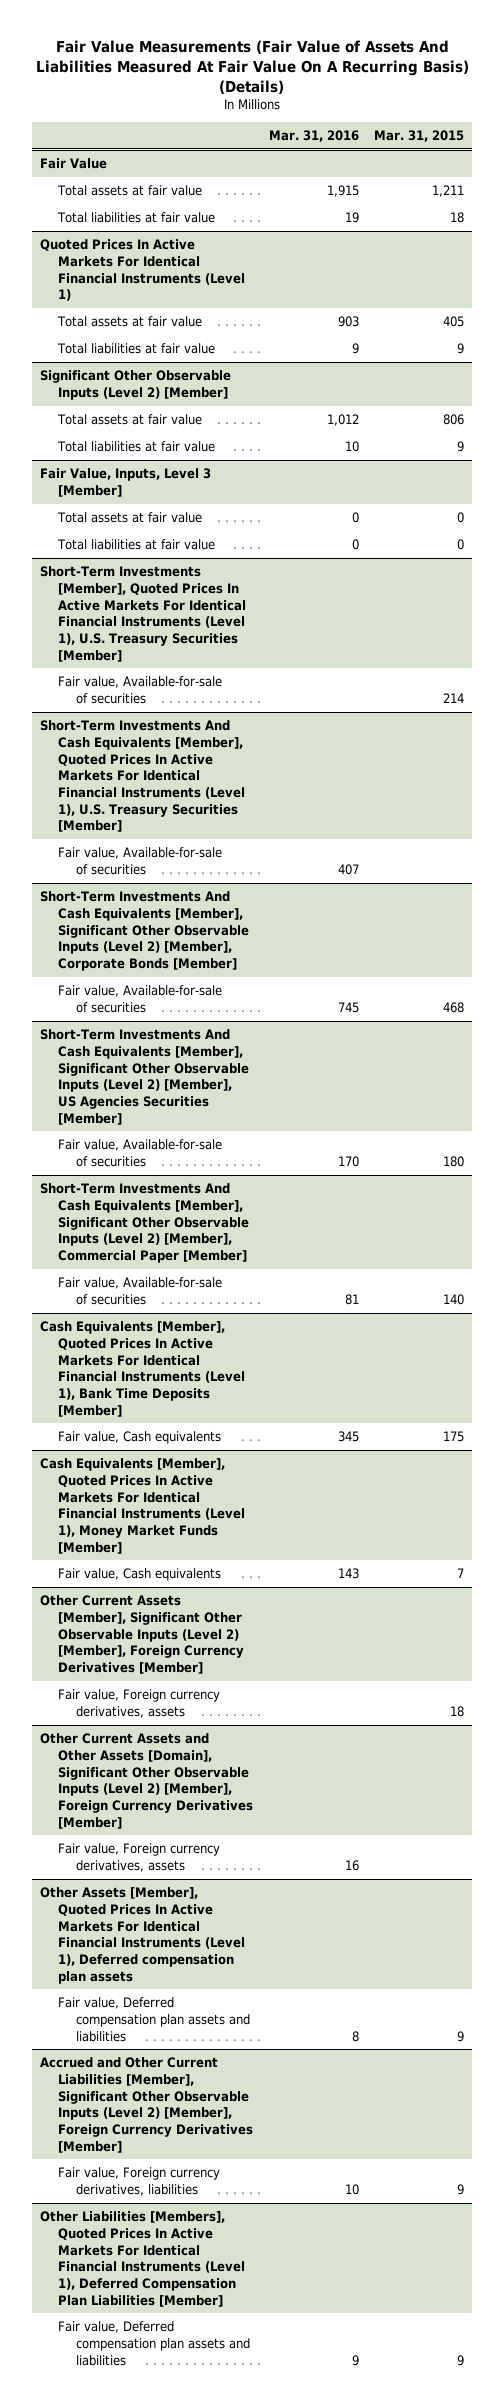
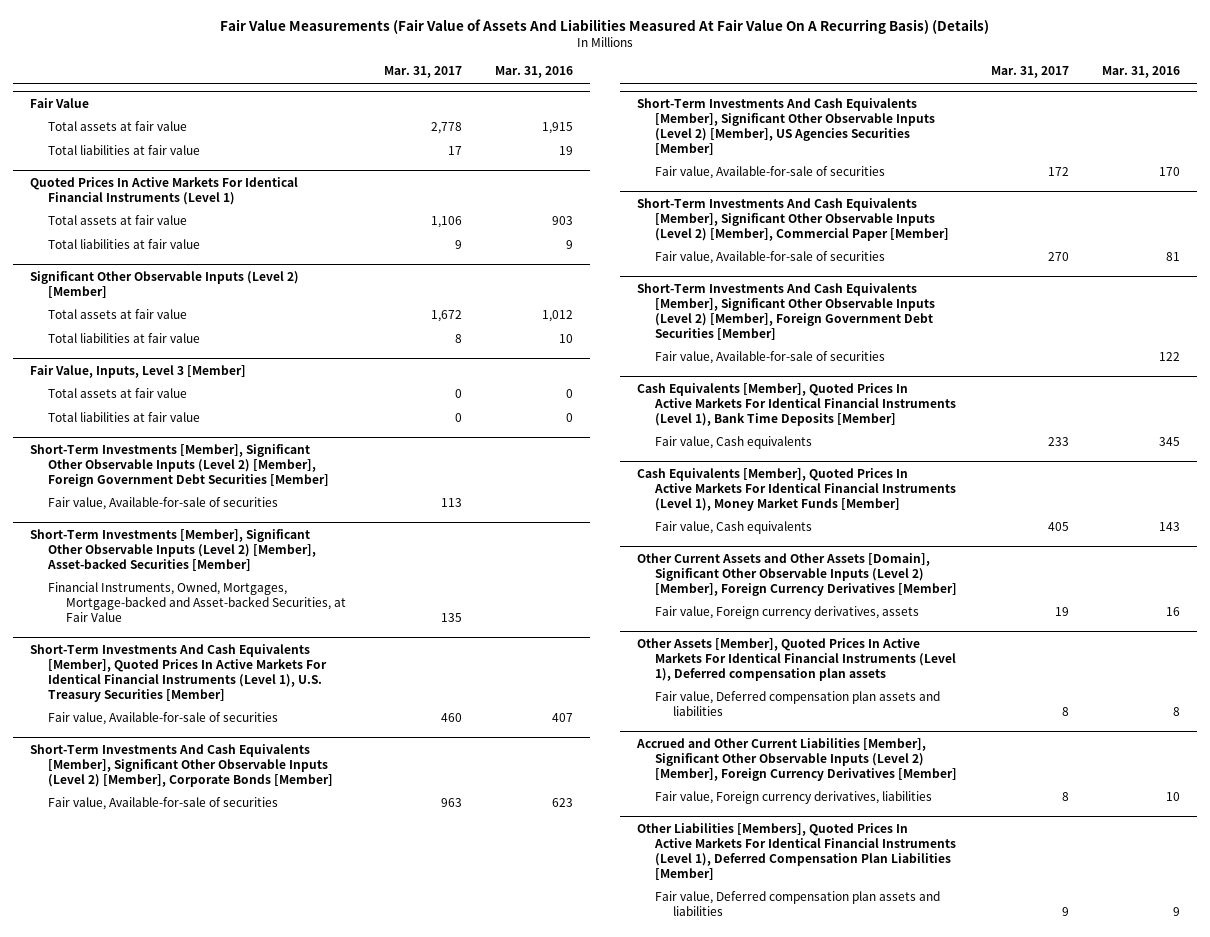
- | Mar. 31, 2016 | Mar. 31, 2015
+ | Mar. 31, 2017 | Mar. 31, 2016
- Short-Term Investments [Member], Quoted Prices In Active Markets For Identical Financial Instruments (Level 1), U.S. Treasury Securities [Member]
+ Short-Term Investments [Member], Significant Other Observable Inputs (Level 2) [Member], Foreign Government Debt Securities [Member]
+ Short-Term Investments [Member], Significant Other Observable Inputs (Level 2) [Member], Asset-backed Securities [Member]
+ Financial Instruments, Owned, Mortgages, Mortgage-backed and Asset-backed Securities, at Fair Value | 135 |
@ Short-Term Investments And Cash Equivalents [Member], Significant Other Observable Inputs (Level 2) [Member], Corporate Bonds [Member]
- Fair value, Available-for-sale of securities | 745 | 468
+ Fair value, Available-for-sale of securities | 963 | 623
+ Short-Term Investments And Cash Equivalents [Member], Significant Other Observable Inputs (Level 2) [Member], Foreign Government Debt Securities [Member]
+ Fair value, Available-for-sale of securities | | 122
- Other Current Assets [Member], Significant Other Observable Inputs (Level 2) [Member], Foreign Currency Derivatives [Member]
- Fair value, Foreign currency derivatives, assets | | 18

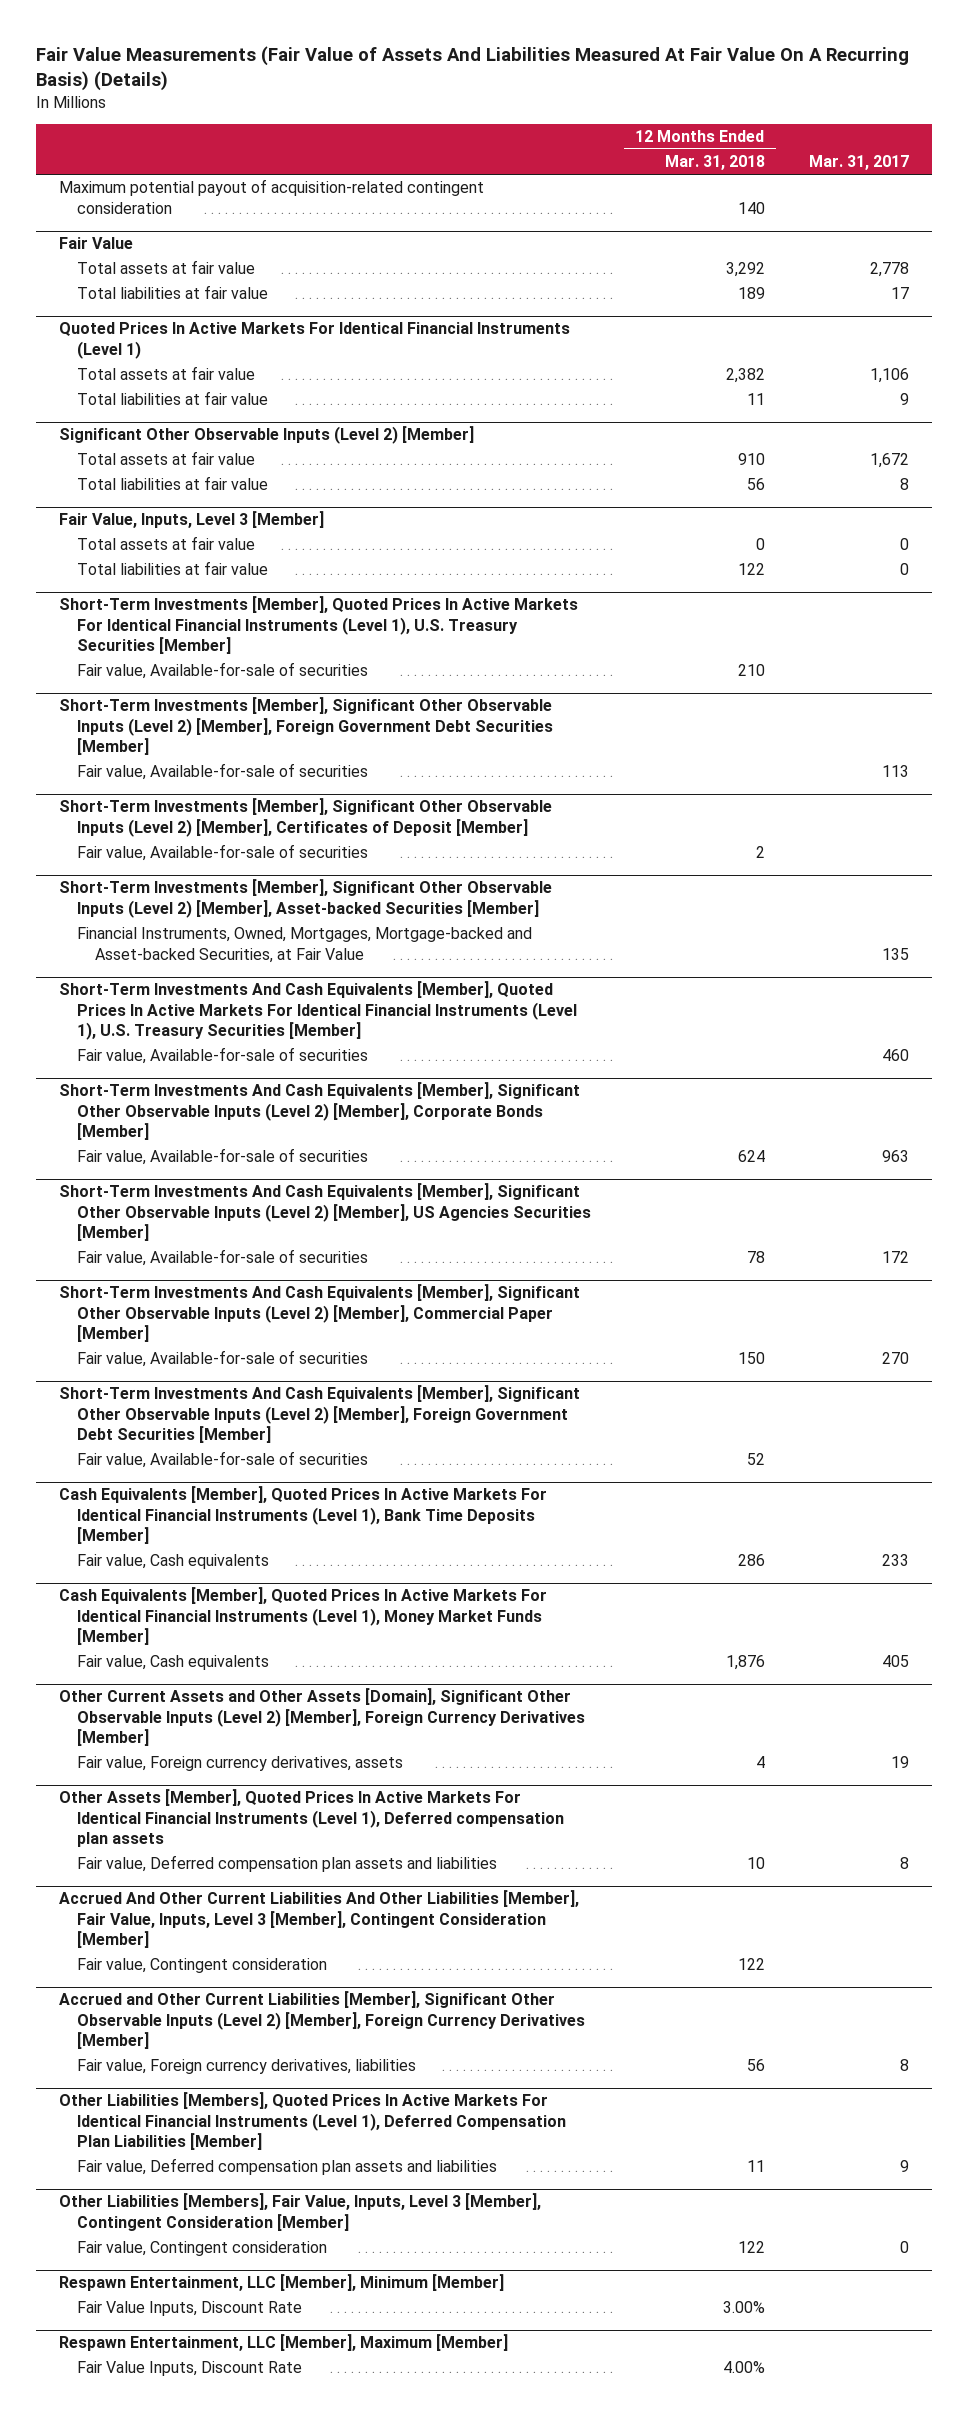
- | Mar. 31, 2017 | Mar. 31, 2016
+ | 12 Months Ended Mar. 31, 2018 | Mar. 31, 2017
+ Maximum potential payout of acquisition-related contingent consideration | 140 |
+ Short-Term Investments [Member], Quoted Prices In Active Markets For Identical Financial Instruments (Level 1), U.S. Treasury Securities [Member]
+ Fair value, Available-for-sale of securities | 210 |
+ Short-Term Investments [Member], Significant Other Observable Inputs (Level 2) [Member], Certificates of Deposit [Member]
+ Fair value, Available-for-sale of securities | 2 |
+ Accrued And Other Current Liabilities And Other Liabilities [Member], Fair Value, Inputs, Level 3 [Member], Contingent Consideration [Member]
+ Fair value, Contingent consideration | 122 |
+ Other Liabilities [Members], Fair Value, Inputs, Level 3 [Member], Contingent Consideration [Member]
+ Fair value, Contingent consideration | 122 | 0
+ Respawn Entertainment, LLC [Member], Minimum [Member]
+ Fair Value Inputs, Discount Rate | 3.00% |
+ Respawn Entertainment, LLC [Member], Maximum [Member]
+ Fair Value Inputs, Discount Rate | 4.00% |

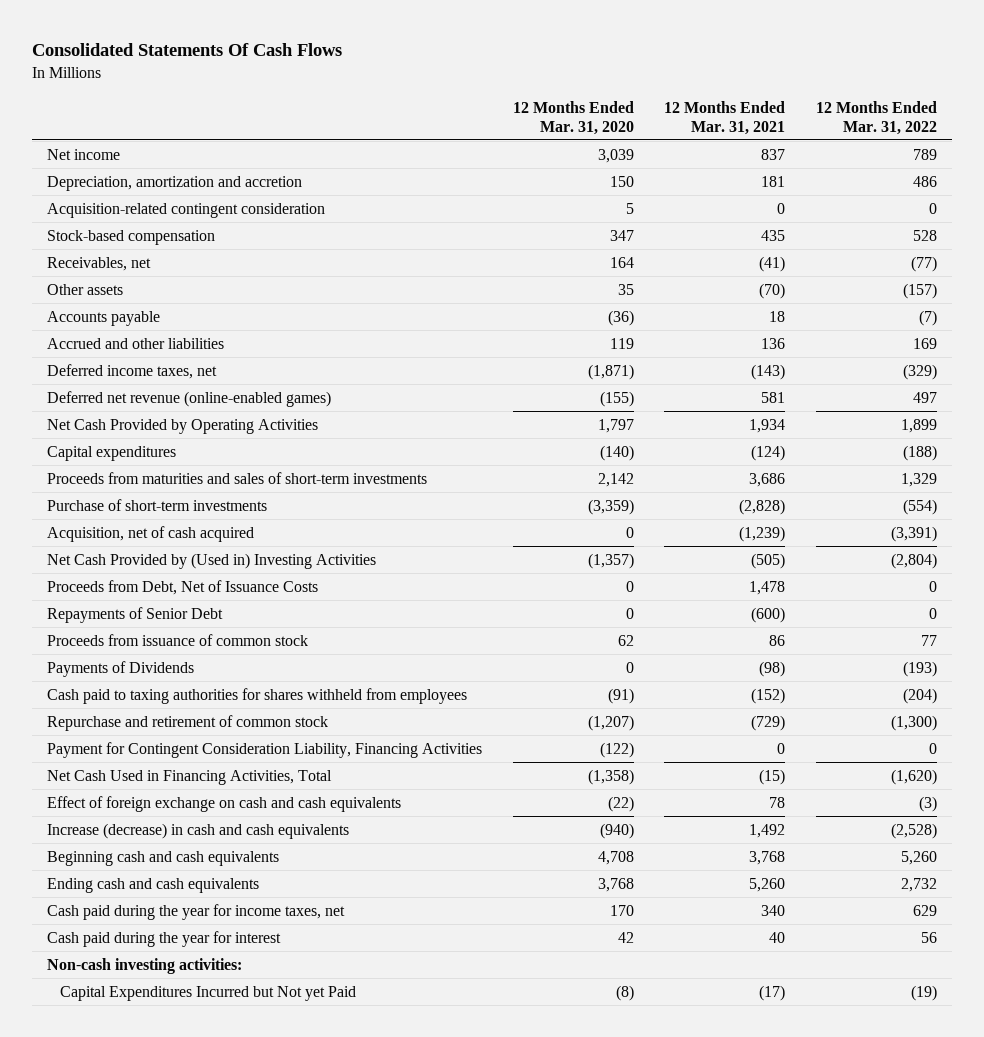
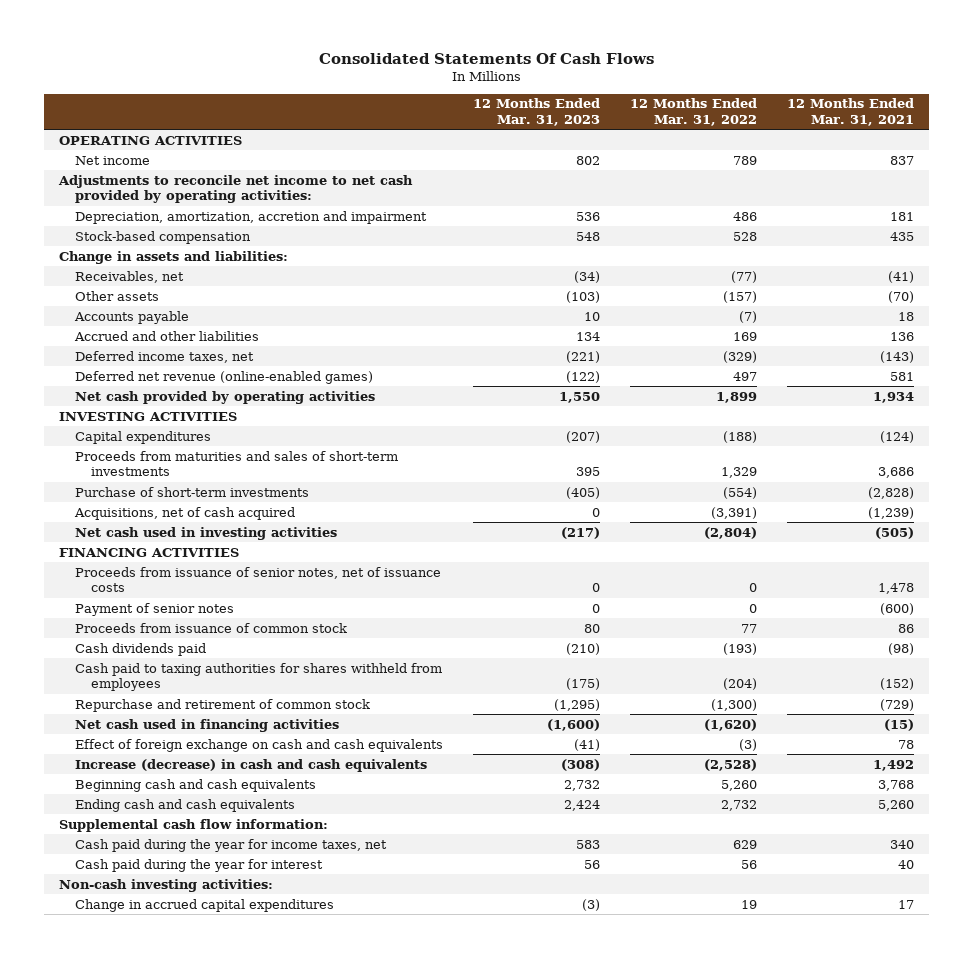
- | 12 Months Ended Mar. 31, 2020 | 12 Months Ended Mar. 31, 2021 | 12 Months Ended Mar. 31, 2022
+ | 12 Months Ended Mar. 31, 2023 | 12 Months Ended Mar. 31, 2022 | 12 Months Ended Mar. 31, 2021
+ OPERATING ACTIVITIES
- Depreciation, amortization and accretion | 150 | 181 | 486
- Acquisition-related contingent consideration | 5 | 0 | 0
+ Adjustments to reconcile net income to net cash provided by operating activities:
+ Depreciation, amortization, accretion and impairment | 536 | 486 | 181
+ Change in assets and liabilities:
- Net Cash Provided by Operating Activities | 1,797 | 1,934 | 1,899
+ Net cash provided by operating activities | 1,550 | 1,899 | 1,934
+ INVESTING ACTIVITIES
- Acquisition, net of cash acquired | 0 | (1,239) | (3,391)
- Net Cash Provided by (Used in) Investing Activities | (1,357) | (505) | (2,804)
- Proceeds from Debt, Net of Issuance Costs | 0 | 1,478 | 0
- Repayments of Senior Debt | 0 | (600) | 0
+ Acquisitions, net of cash acquired | 0 | (3,391) | (1,239)
+ Net cash used in investing activities | (217) | (2,804) | (505)
+ FINANCING ACTIVITIES
+ Proceeds from issuance of senior notes, net of issuance costs | 0 | 0 | 1,478
+ Payment of senior notes | 0 | 0 | (600)
- Payments of Dividends | 0 | (98) | (193)
+ Cash dividends paid | (210) | (193) | (98)
- Payment for Contingent Consideration Liability, Financing Activities | (122) | 0 | 0
- Net Cash Used in Financing Activities, Total | (1,358) | (15) | (1,620)
+ Net cash used in financing activities | (1,600) | (1,620) | (15)
+ Supplemental cash flow information:
- Capital Expenditures Incurred but Not yet Paid | (8) | (17) | (19)
+ Change in accrued capital expenditures | (3) | 19 | 17

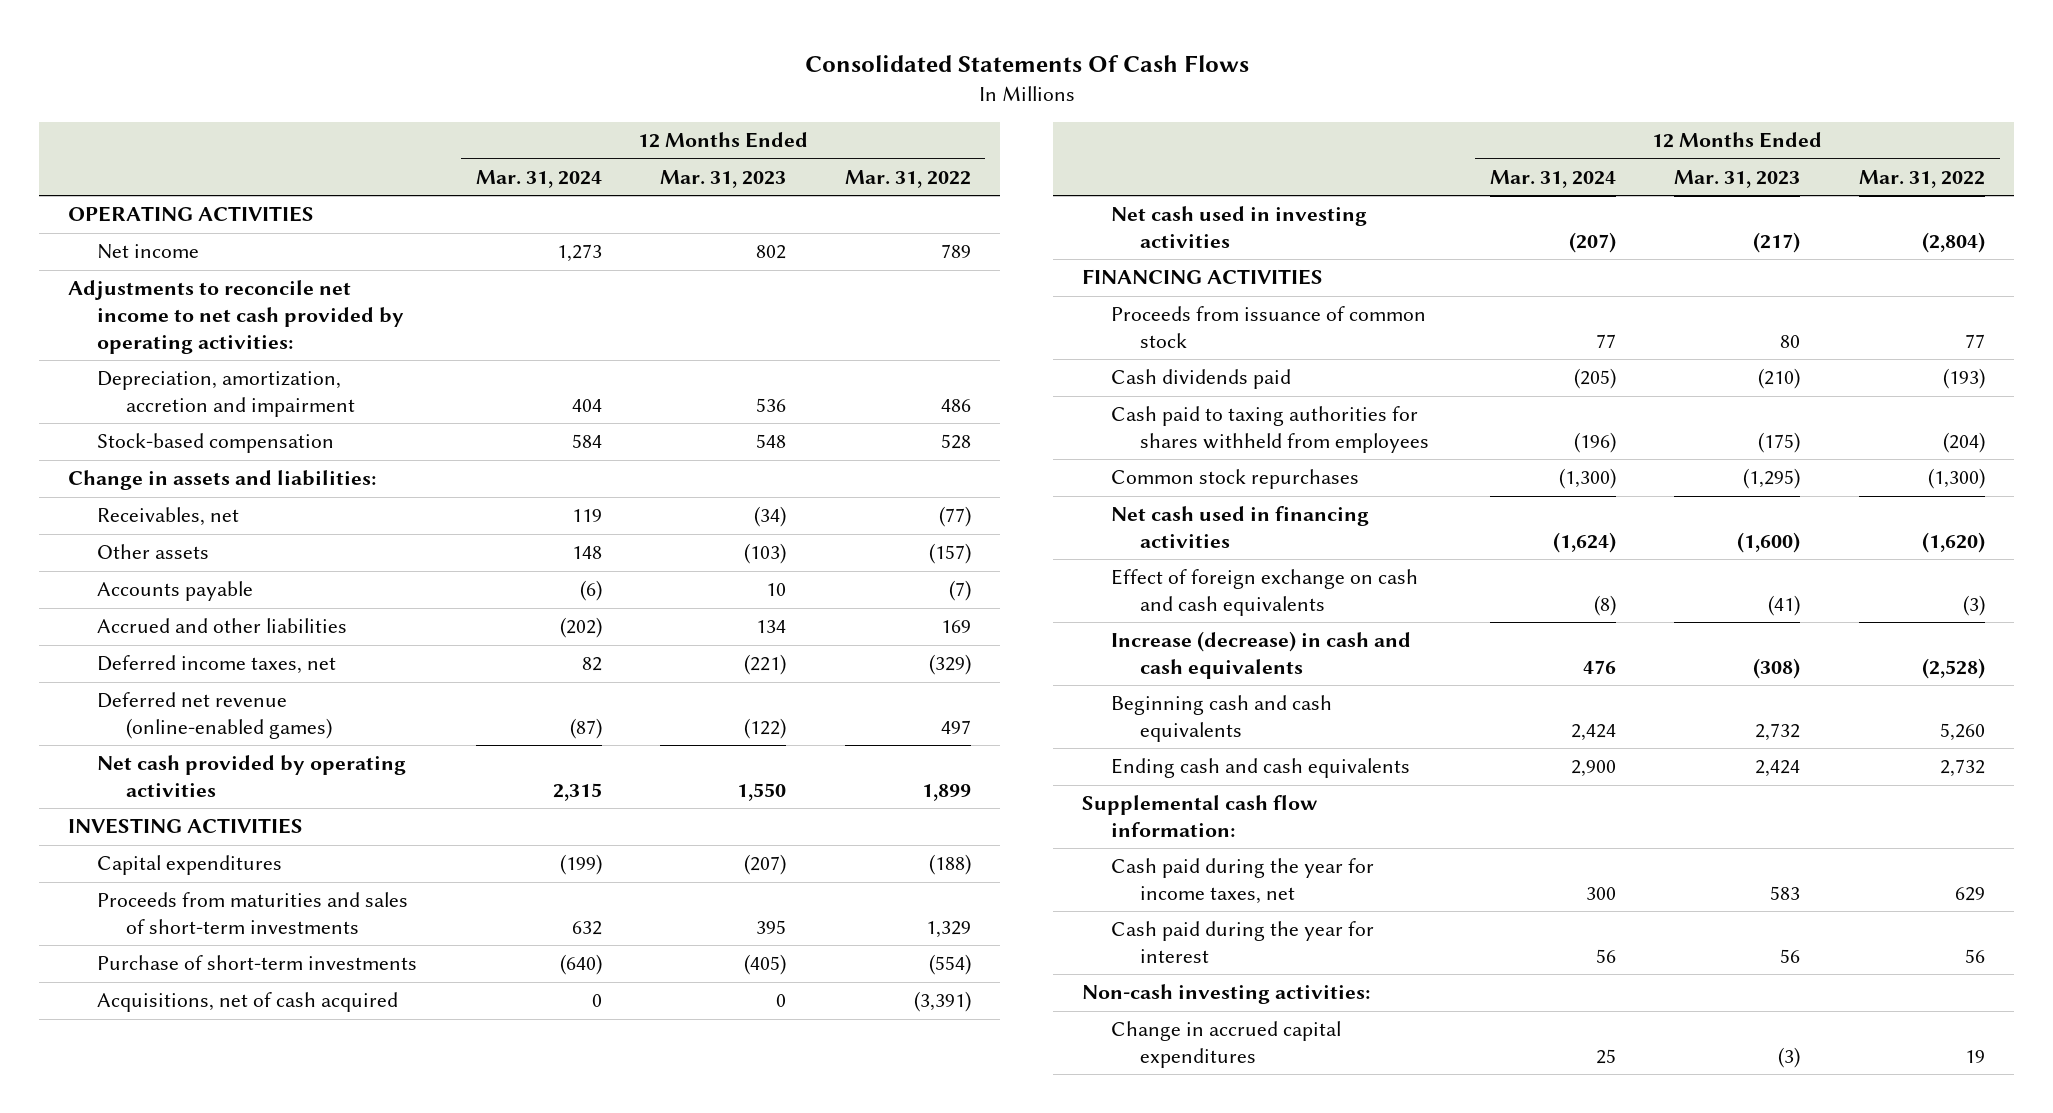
- | 12 Months Ended Mar. 31, 2023 | 12 Months Ended Mar. 31, 2022 | 12 Months Ended Mar. 31, 2021
+ | 12 Months Ended Mar. 31, 2024 | 12 Months Ended Mar. 31, 2023 | 12 Months Ended Mar. 31, 2022
- Proceeds from issuance of senior notes, net of issuance costs | 0 | 0 | 1,478
- Payment of senior notes | 0 | 0 | (600)
- Repurchase and retirement of common stock | (1,295) | (1,300) | (729)
+ Common stock repurchases | (1,300) | (1,295) | (1,300)

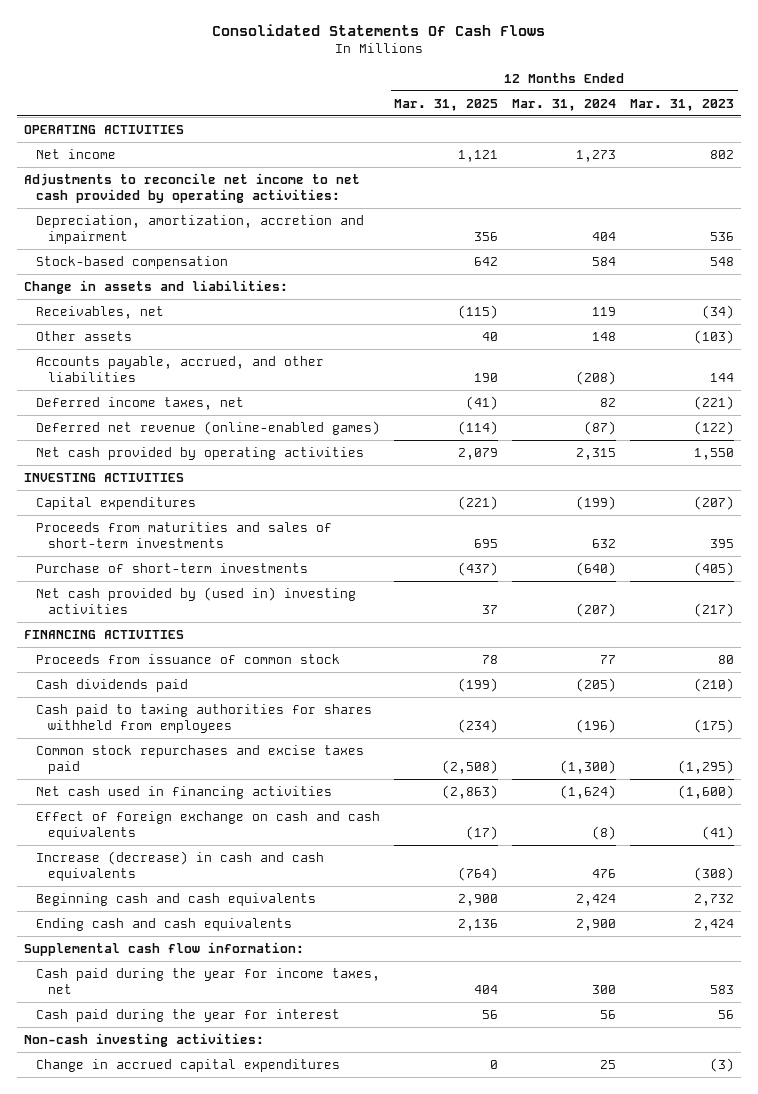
- | 12 Months Ended Mar. 31, 2024 | 12 Months Ended Mar. 31, 2023 | 12 Months Ended Mar. 31, 2022
+ | 12 Months Ended Mar. 31, 2025 | 12 Months Ended Mar. 31, 2024 | 12 Months Ended Mar. 31, 2023
- Accounts payable | (6) | 10 | (7)
- Accrued and other liabilities | (202) | 134 | 169
+ Accounts payable, accrued, and other liabilities | 190 | (208) | 144
- Acquisitions, net of cash acquired | 0 | 0 | (3,391)
- Net cash used in investing activities | (207) | (217) | (2,804)
+ Net cash provided by (used in) investing activities | 37 | (207) | (217)
- Common stock repurchases | (1,300) | (1,295) | (1,300)
+ Common stock repurchases and excise taxes paid | (2,508) | (1,300) | (1,295)

